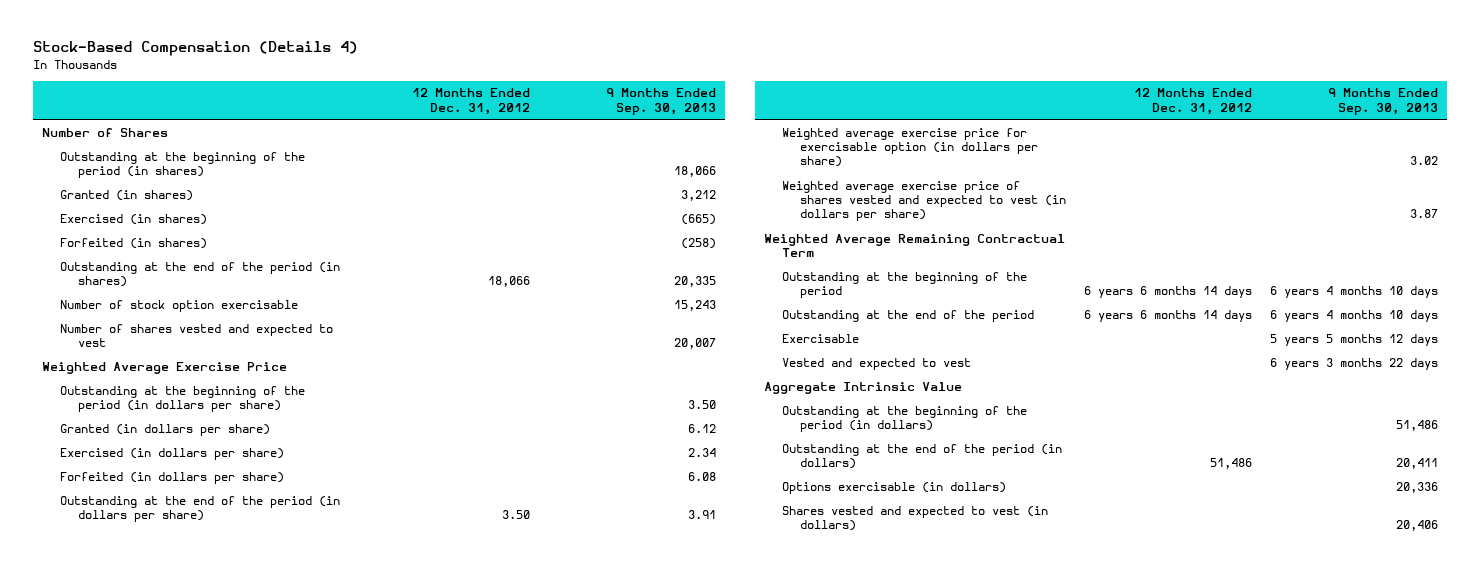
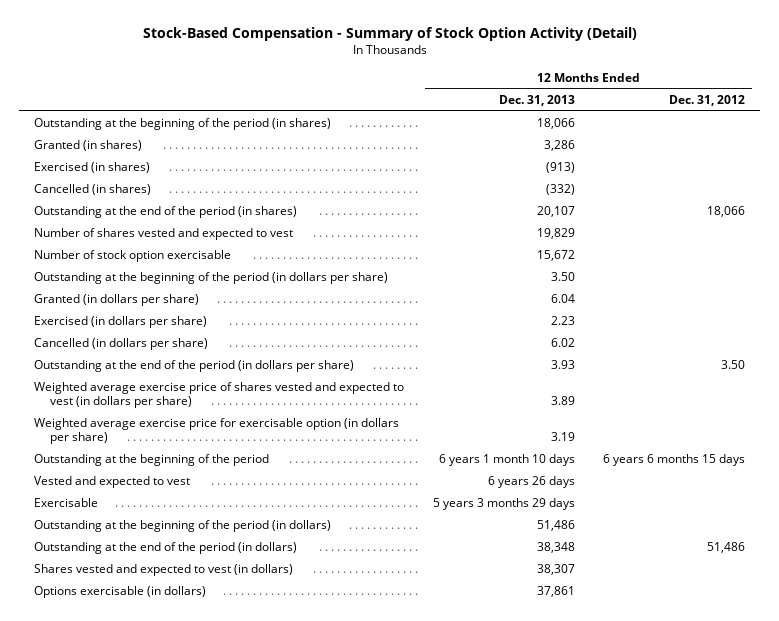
- Stock-Based Compensation (Details 4)
+ Stock-Based Compensation - Summary of Stock Option Activity (Detail)
- | 12 Months Ended Dec. 31, 2012 | 9 Months Ended Sep. 30, 2013
+ | 12 Months Ended Dec. 31, 2013 | 12 Months Ended Dec. 31, 2012
- Number of Shares
- Forfeited (in shares) | | (258)
+ Cancelled (in shares) | (332) |
- Weighted Average Exercise Price
moved down: Number of stock option exercisable | 15,672 |
- Forfeited (in dollars per share) | | 6.08
+ Cancelled (in dollars per share) | 6.02 |
- Weighted Average Remaining Contractual Term
- Outstanding at the beginning of the period | 6 years 6 months 14 days | 6 years 4 months 10 days
- Outstanding at the end of the period | 6 years 6 months 14 days | 6 years 4 months 10 days
moved down: Weighted average exercise price for exercisable option (in dollars per share) | 3.19 |
+ Outstanding at the beginning of the period | 6 years 1 month 10 days | 6 years 6 months 15 days
- Aggregate Intrinsic Value
moved down: Exercisable | 5 years 3 months 29 days |
moved down: Options exercisable (in dollars) | 37,861 |

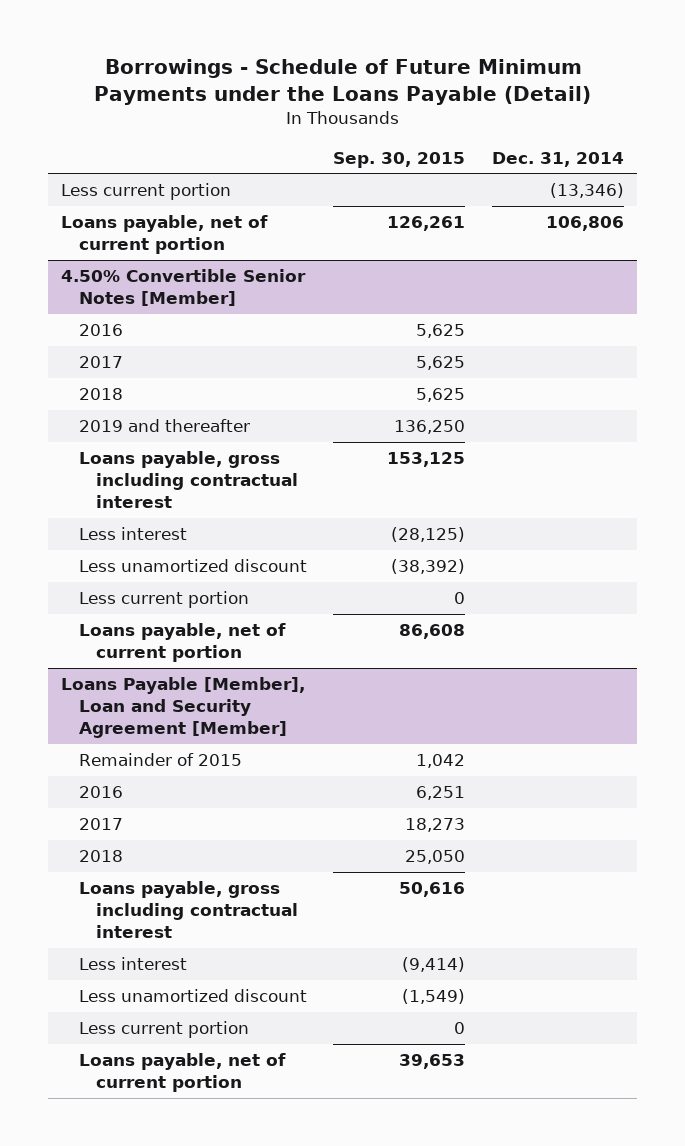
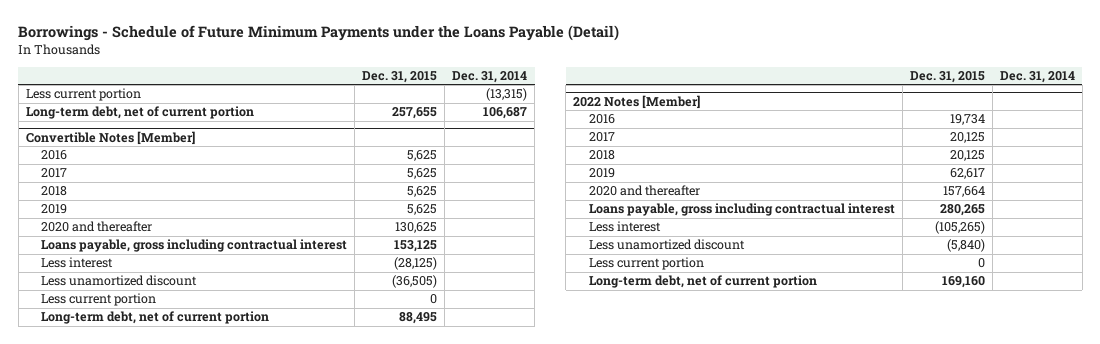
- | Sep. 30, 2015 | Dec. 31, 2014
+ | Dec. 31, 2015 | Dec. 31, 2014
- Less current portion | | (13,346)
- Loans payable, net of current portion | 126,261 | 106,806
- 4.50% Convertible Senior Notes [Member]
+ Less current portion | | (13,315)
+ Long-term debt, net of current portion | 257,655 | 106,687
+ Convertible Notes [Member]
- 2019 and thereafter | 136,250 |
+ 2019 | 5,625 |
+ 2020 and thereafter | 130,625 |
- Loans payable, net of current portion | 86,608 |
- Loans Payable [Member], Loan and Security Agreement [Member]
- Remainder of 2015 | 1,042 |
- 2016 | 6,251 |
- 2017 | 18,273 |
- 2018 | 25,050 |
- Loans payable, gross including contractual interest | 50,616 |
- Less interest | (9,414) |
- Less unamortized discount | (1,549) |
- Less current portion | 0 |
- Loans payable, net of current portion | 39,653 |
+ Long-term debt, net of current portion | 88,495 |
+ 2022 Notes [Member]
+ 2016 | 19,734 |
+ 2017 | 20,125 |
+ 2018 | 20,125 |
+ 2019 | 62,617 |
+ 2020 and thereafter | 157,664 |
+ Loans payable, gross including contractual interest | 280,265 |
+ Less interest | (105,265) |
+ Less unamortized discount | (5,840) |
+ Less current portion | 0 |
+ Long-term debt, net of current portion | 169,160 |

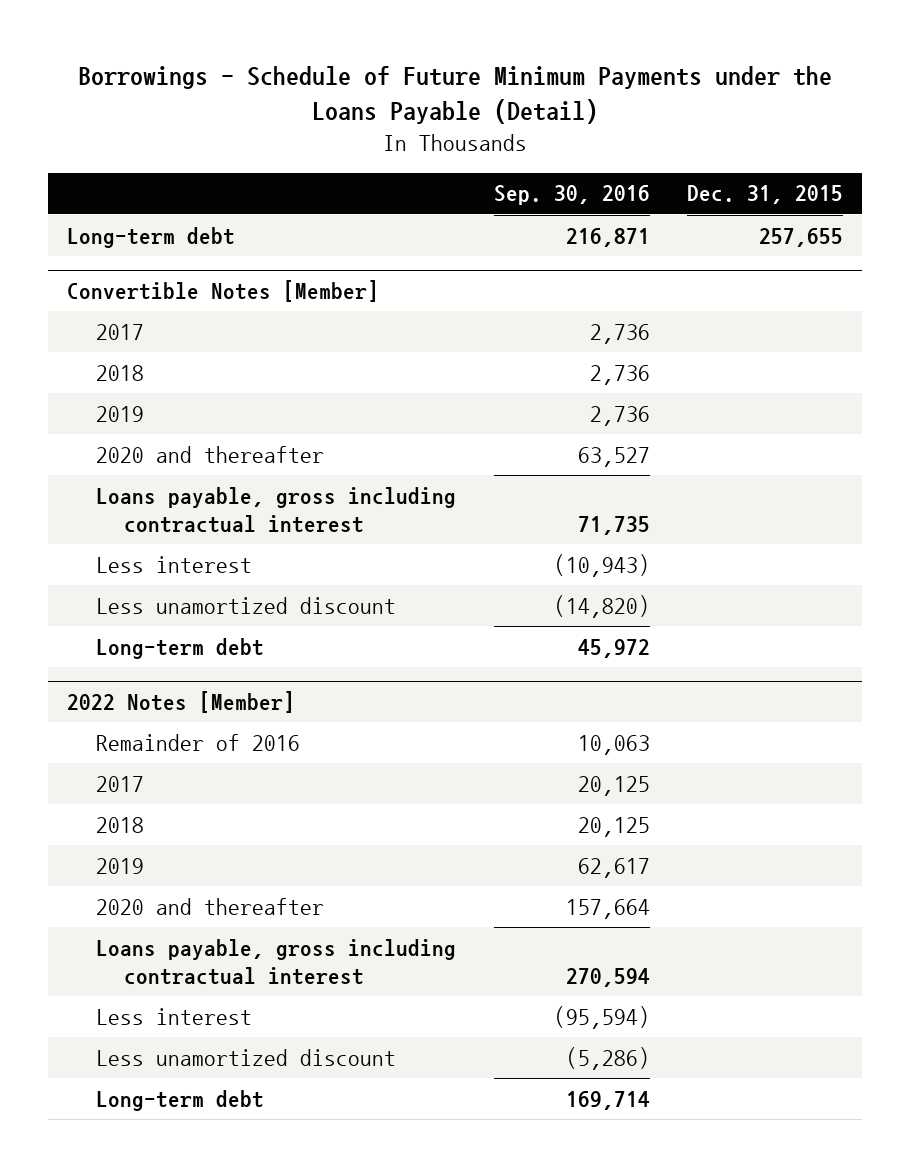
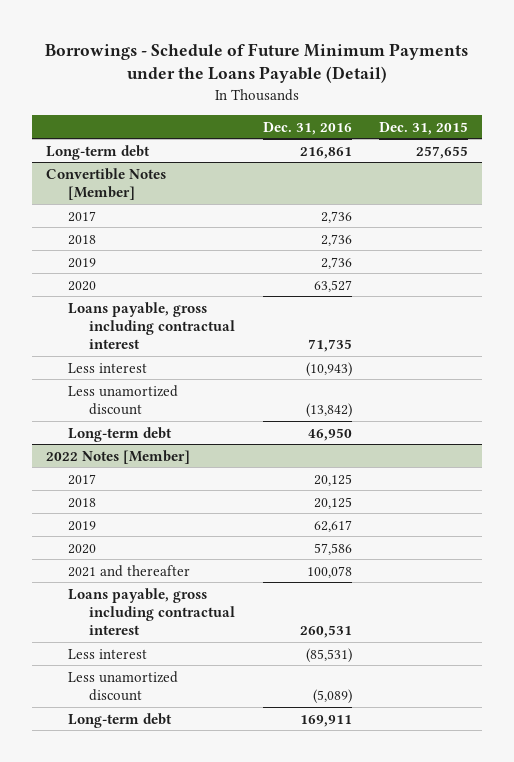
- | Sep. 30, 2016 | Dec. 31, 2015
+ | Dec. 31, 2016 | Dec. 31, 2015
@ Convertible Notes [Member]
- 2020 and thereafter | 63,527 |
+ 2020 | 63,527 |
@ 2022 Notes [Member]
- Remainder of 2016 | 10,063 |
- 2020 and thereafter | 157,664 |
+ 2020 | 57,586 |
+ 2021 and thereafter | 100,078 |

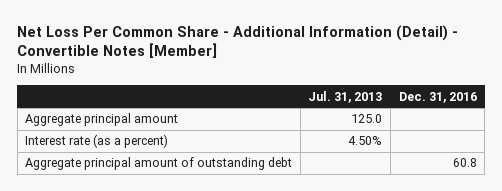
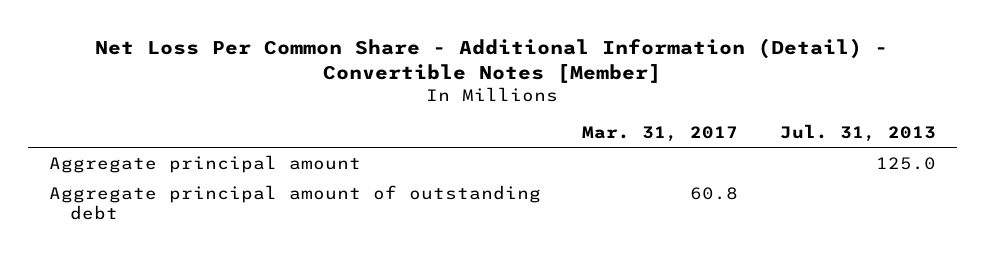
- | Jul. 31, 2013 | Dec. 31, 2016
+ | Mar. 31, 2017 | Jul. 31, 2013
- Interest rate (as a percent) | 4.50% |

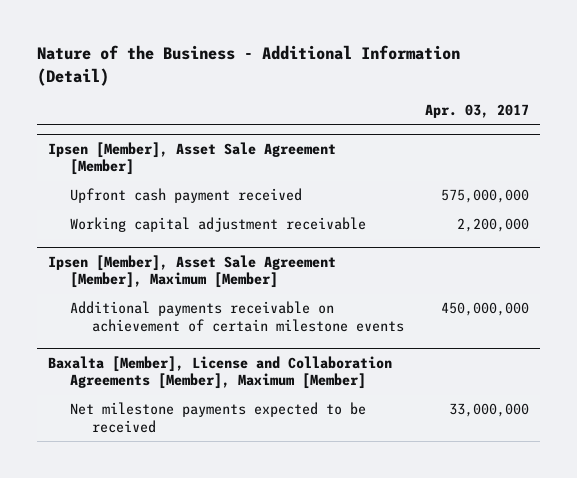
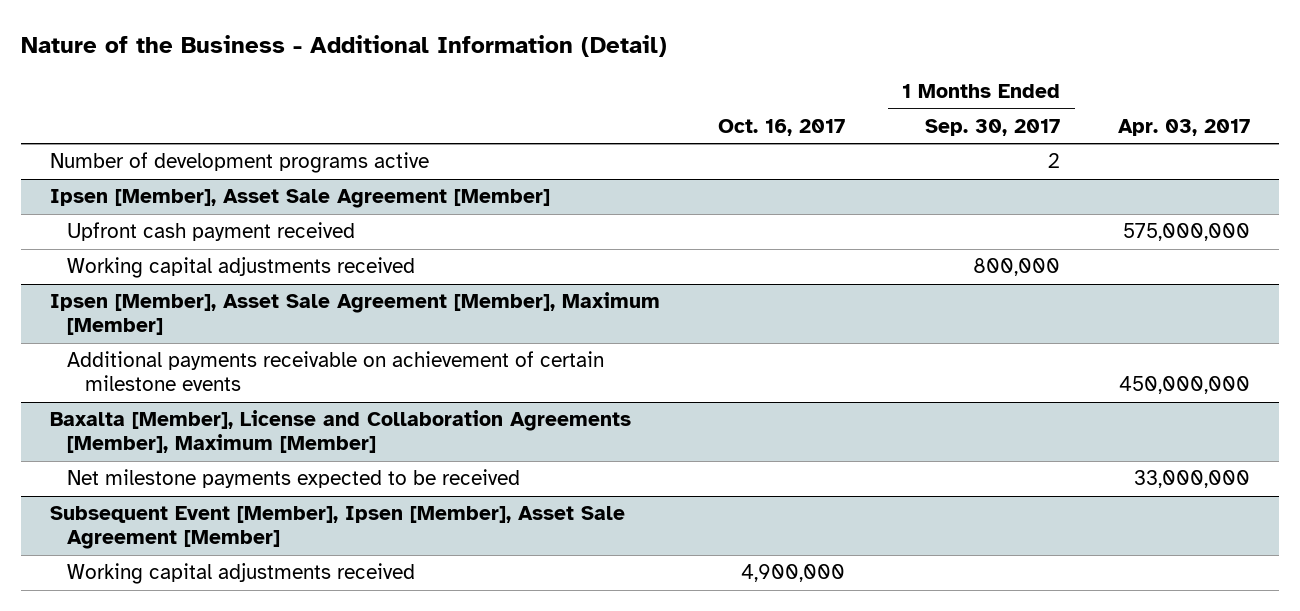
- | Apr. 03, 2017
+ | Oct. 16, 2017 | 1 Months Ended Sep. 30, 2017 | Apr. 03, 2017
+ Number of development programs active | | 2 |
@ Ipsen [Member], Asset Sale Agreement [Member]
- Working capital adjustment receivable | 2,200,000
+ Working capital adjustments received | | 800,000 |
+ Subsequent Event [Member], Ipsen [Member], Asset Sale Agreement [Member]
+ Working capital adjustments received | 4,900,000 | |

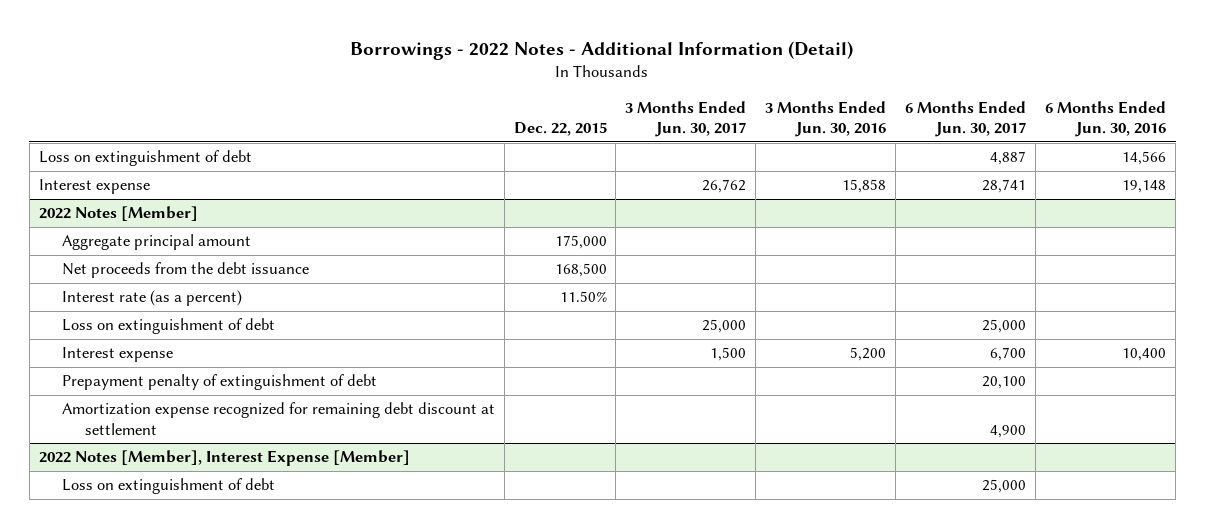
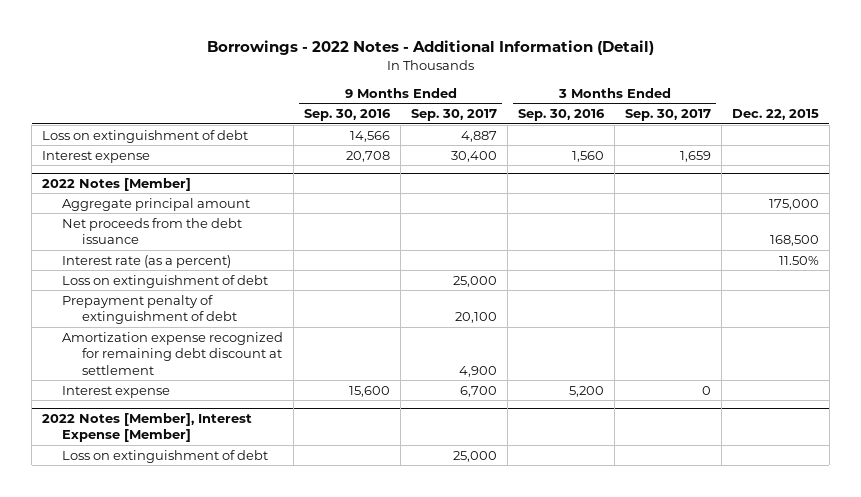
- | Dec. 22, 2015 | 3 Months Ended Jun. 30, 2017 | 3 Months Ended Jun. 30, 2016 | 6 Months Ended Jun. 30, 2017 | 6 Months Ended Jun. 30, 2016
+ | 9 Months Ended Sep. 30, 2016 | 9 Months Ended Sep. 30, 2017 | 3 Months Ended Sep. 30, 2016 | 3 Months Ended Sep. 30, 2017 | Dec. 22, 2015
@ 2022 Notes [Member]
moved down: Interest expense | 15,600 | 6,700 | 5,200 | 0 |

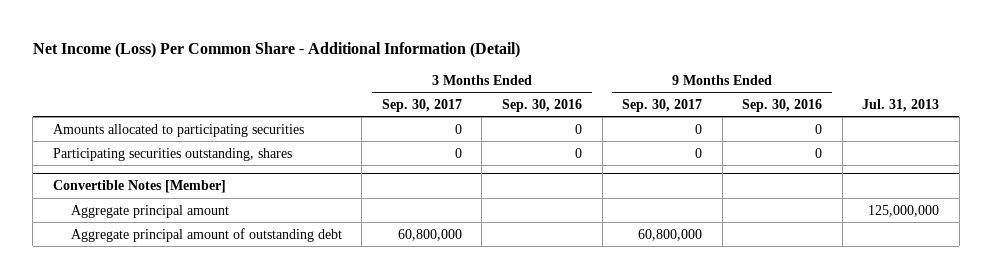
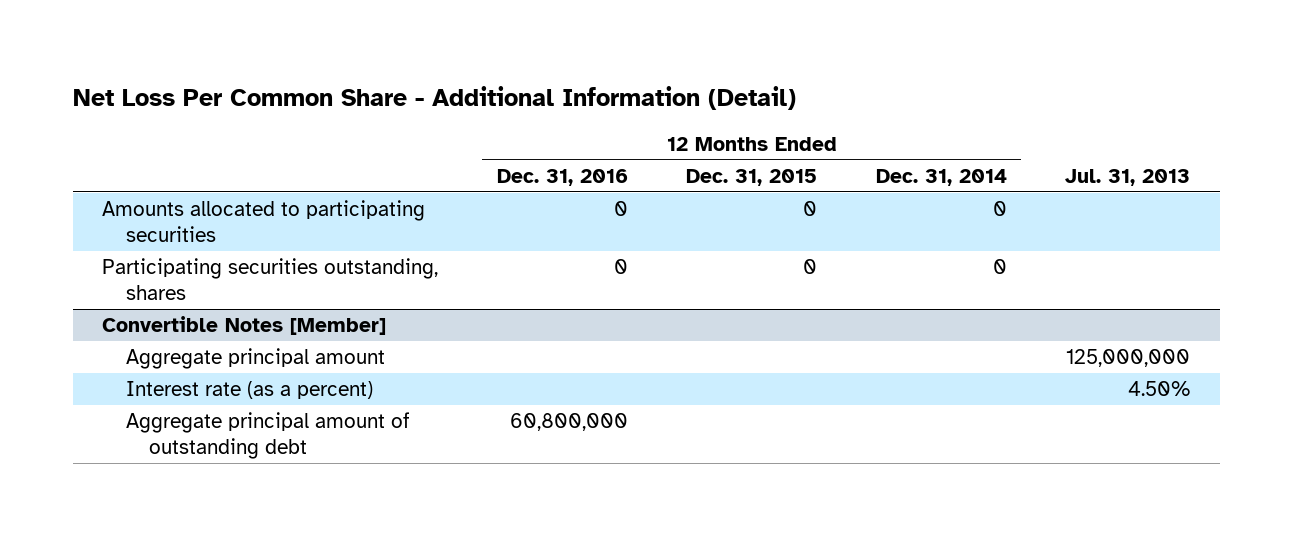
- Net Income (Loss) Per Common Share - Additional Information (Detail)
+ Net Loss Per Common Share - Additional Information (Detail)
- | 3 Months Ended Sep. 30, 2017 | 3 Months Ended Sep. 30, 2016 | 9 Months Ended Sep. 30, 2017 | 9 Months Ended Sep. 30, 2016 | Jul. 31, 2013
+ | 12 Months Ended Dec. 31, 2016 | 12 Months Ended Dec. 31, 2015 | 12 Months Ended Dec. 31, 2014 | Jul. 31, 2013
@ Convertible Notes [Member]
+ Interest rate (as a percent) | | | | 4.50%

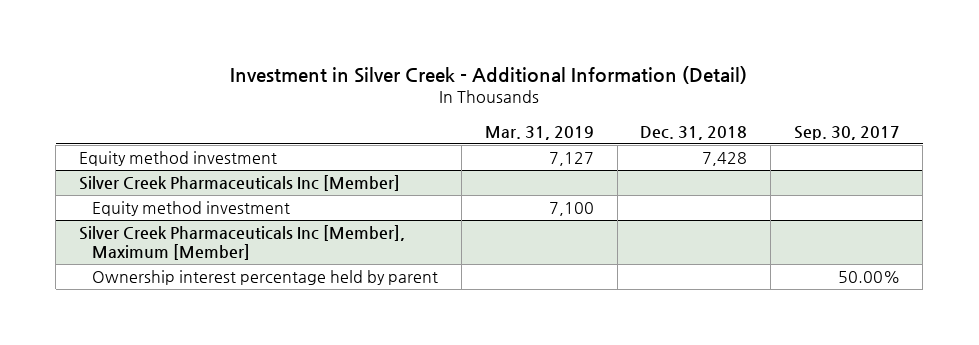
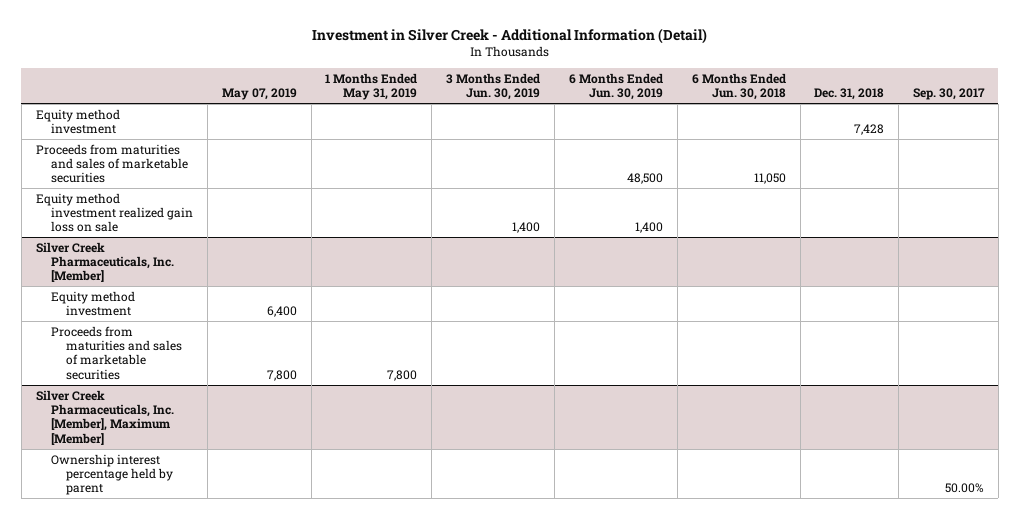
- | Mar. 31, 2019 | Dec. 31, 2018 | Sep. 30, 2017
+ | May 07, 2019 | 1 Months Ended May 31, 2019 | 3 Months Ended Jun. 30, 2019 | 6 Months Ended Jun. 30, 2019 | 6 Months Ended Jun. 30, 2018 | Dec. 31, 2018 | Sep. 30, 2017
- Silver Creek Pharmaceuticals Inc [Member]
+ Proceeds from maturities and sales of marketable securities | | | | 48,500 | 11,050 | |
+ Equity method investment realized gain loss on sale | | | 1,400 | 1,400 | | |
+ Silver Creek Pharmaceuticals, Inc. [Member]
- Silver Creek Pharmaceuticals Inc [Member], Maximum [Member]
+ Proceeds from maturities and sales of marketable securities | 7,800 | 7,800 | | | | |
+ Silver Creek Pharmaceuticals, Inc. [Member], Maximum [Member]

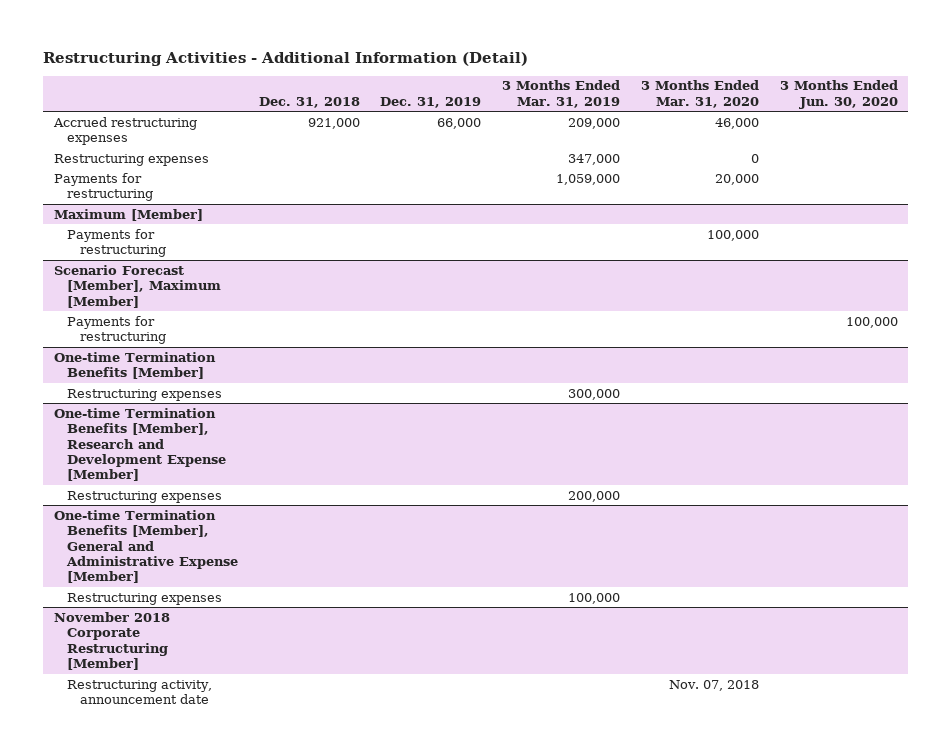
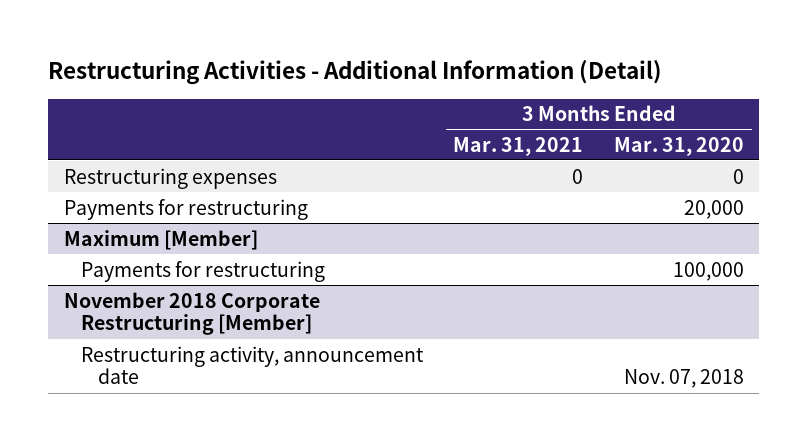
- | Dec. 31, 2018 | Dec. 31, 2019 | 3 Months Ended Mar. 31, 2019 | 3 Months Ended Mar. 31, 2020 | 3 Months Ended Jun. 30, 2020
+ | 3 Months Ended Mar. 31, 2021 | 3 Months Ended Mar. 31, 2020
- Accrued restructuring expenses | 921,000 | 66,000 | 209,000 | 46,000 |
- Scenario Forecast [Member], Maximum [Member]
- Payments for restructuring | | | | | 100,000
- One-time Termination Benefits [Member]
- Restructuring expenses | | | 300,000 | |
- One-time Termination Benefits [Member], Research and Development Expense [Member]
- Restructuring expenses | | | 200,000 | |
- One-time Termination Benefits [Member], General and Administrative Expense [Member]
- Restructuring expenses | | | 100,000 | |

